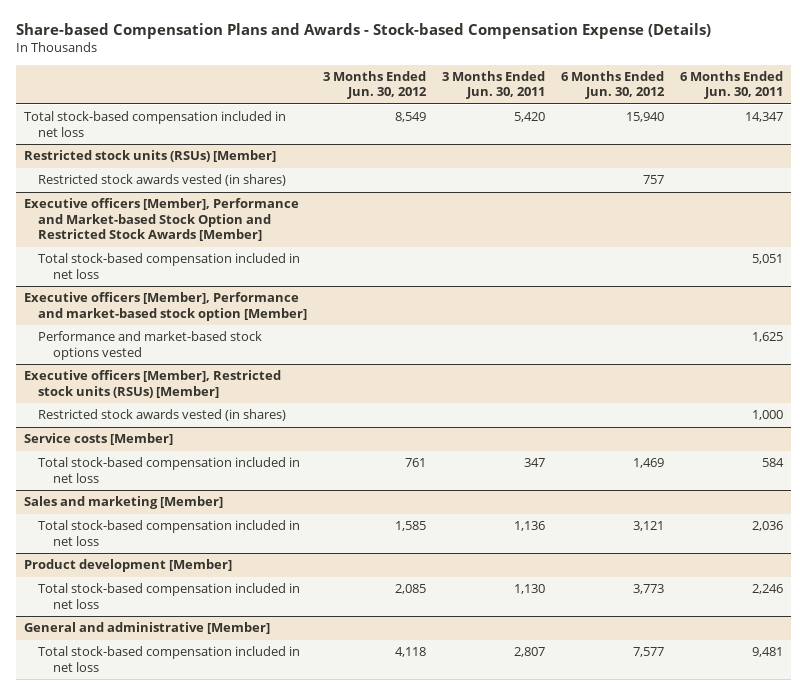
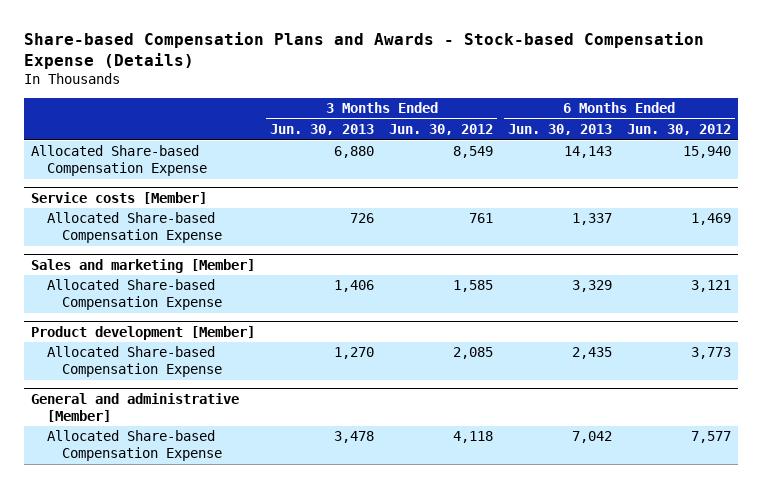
- | 3 Months Ended Jun. 30, 2012 | 3 Months Ended Jun. 30, 2011 | 6 Months Ended Jun. 30, 2012 | 6 Months Ended Jun. 30, 2011
+ | 3 Months Ended Jun. 30, 2013 | 3 Months Ended Jun. 30, 2012 | 6 Months Ended Jun. 30, 2013 | 6 Months Ended Jun. 30, 2012
- Total stock-based compensation included in net loss | 8,549 | 5,420 | 15,940 | 14,347
- Restricted stock units (RSUs) [Member]
- Restricted stock awards vested (in shares) | | | 757 |
- Executive officers [Member], Performance and Market-based Stock Option and Restricted Stock Awards [Member]
- Total stock-based compensation included in net loss | | | | 5,051
- Executive officers [Member], Performance and market-based stock option [Member]
- Performance and market-based stock options vested | | | | 1,625
- Executive officers [Member], Restricted stock units (RSUs) [Member]
- Restricted stock awards vested (in shares) | | | | 1,000
+ Allocated Share-based Compensation Expense | 6,880 | 8,549 | 14,143 | 15,940
@ Service costs [Member]
- Total stock-based compensation included in net loss | 761 | 347 | 1,469 | 584
+ Allocated Share-based Compensation Expense | 726 | 761 | 1,337 | 1,469
@ Sales and marketing [Member]
- Total stock-based compensation included in net loss | 1,585 | 1,136 | 3,121 | 2,036
+ Allocated Share-based Compensation Expense | 1,406 | 1,585 | 3,329 | 3,121
@ Product development [Member]
- Total stock-based compensation included in net loss | 2,085 | 1,130 | 3,773 | 2,246
+ Allocated Share-based Compensation Expense | 1,270 | 2,085 | 2,435 | 3,773
@ General and administrative [Member]
- Total stock-based compensation included in net loss | 4,118 | 2,807 | 7,577 | 9,481
+ Allocated Share-based Compensation Expense | 3,478 | 4,118 | 7,042 | 7,577

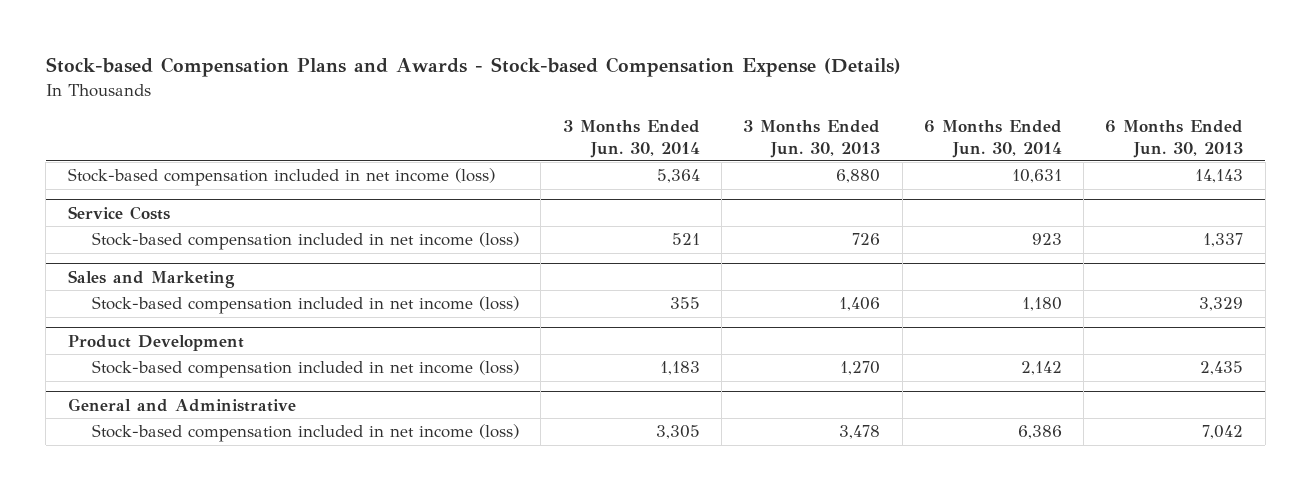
- Share-based Compensation Plans and Awards - Stock-based Compensation Expense (Details)
+ Stock-based Compensation Plans and Awards - Stock-based Compensation Expense (Details)
- | 3 Months Ended Jun. 30, 2013 | 3 Months Ended Jun. 30, 2012 | 6 Months Ended Jun. 30, 2013 | 6 Months Ended Jun. 30, 2012
+ | 3 Months Ended Jun. 30, 2014 | 3 Months Ended Jun. 30, 2013 | 6 Months Ended Jun. 30, 2014 | 6 Months Ended Jun. 30, 2013
- Allocated Share-based Compensation Expense | 6,880 | 8,549 | 14,143 | 15,940
- Service costs [Member]
- Allocated Share-based Compensation Expense | 726 | 761 | 1,337 | 1,469
- Sales and marketing [Member]
- Allocated Share-based Compensation Expense | 1,406 | 1,585 | 3,329 | 3,121
- Product development [Member]
- Allocated Share-based Compensation Expense | 1,270 | 2,085 | 2,435 | 3,773
- General and administrative [Member]
- Allocated Share-based Compensation Expense | 3,478 | 4,118 | 7,042 | 7,577
+ Stock-based compensation included in net income (loss) | 5,364 | 6,880 | 10,631 | 14,143
+ Service Costs
+ Stock-based compensation included in net income (loss) | 521 | 726 | 923 | 1,337
+ Sales and Marketing
+ Stock-based compensation included in net income (loss) | 355 | 1,406 | 1,180 | 3,329
+ Product Development
+ Stock-based compensation included in net income (loss) | 1,183 | 1,270 | 2,142 | 2,435
+ General and Administrative
+ Stock-based compensation included in net income (loss) | 3,305 | 3,478 | 6,386 | 7,042

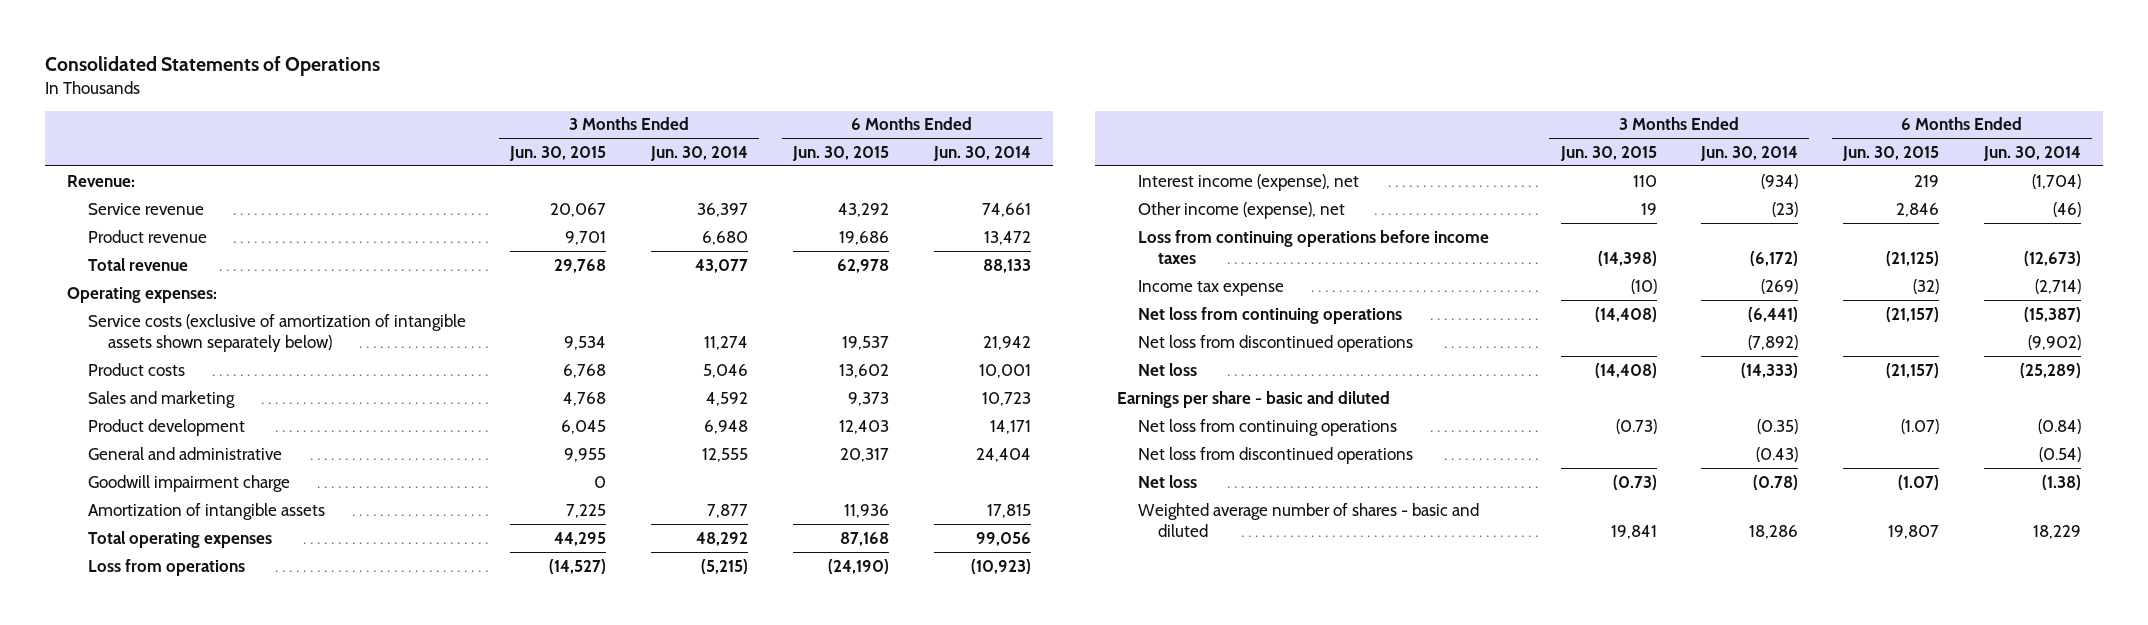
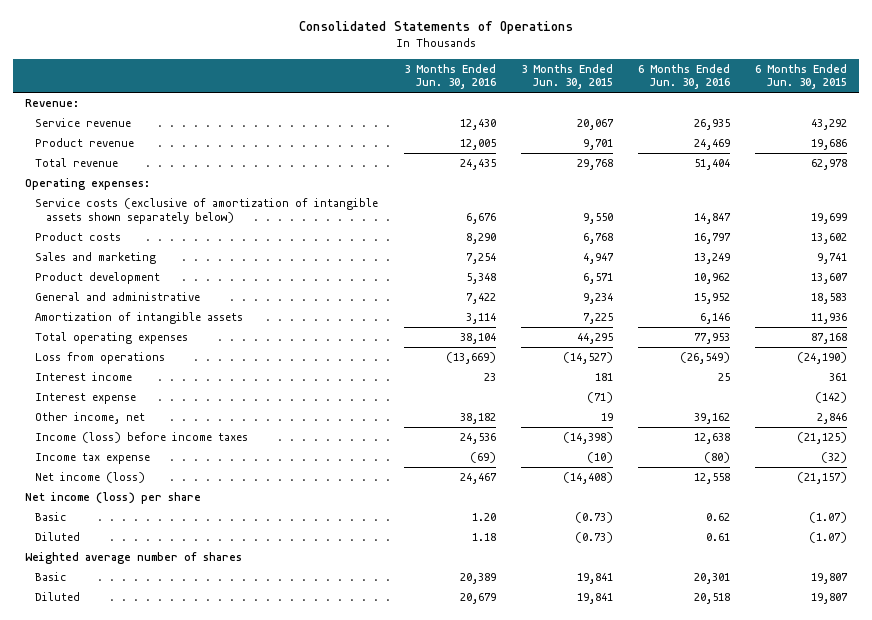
- | 3 Months Ended Jun. 30, 2015 | 3 Months Ended Jun. 30, 2014 | 6 Months Ended Jun. 30, 2015 | 6 Months Ended Jun. 30, 2014
+ | 3 Months Ended Jun. 30, 2016 | 3 Months Ended Jun. 30, 2015 | 6 Months Ended Jun. 30, 2016 | 6 Months Ended Jun. 30, 2015
- Service costs (exclusive of amortization of intangible assets shown separately below) | 9,534 | 11,274 | 19,537 | 21,942
+ Service costs (exclusive of amortization of intangible assets shown separately below) | 6,676 | 9,550 | 14,847 | 19,699
- Sales and marketing | 4,768 | 4,592 | 9,373 | 10,723
- Product development | 6,045 | 6,948 | 12,403 | 14,171
- General and administrative | 9,955 | 12,555 | 20,317 | 24,404
- Goodwill impairment charge | 0 | | |
+ Sales and marketing | 7,254 | 4,947 | 13,249 | 9,741
+ Product development | 5,348 | 6,571 | 10,962 | 13,607
+ General and administrative | 7,422 | 9,234 | 15,952 | 18,583
- Interest income (expense), net | 110 | (934) | 219 | (1,704)
- Other income (expense), net | 19 | (23) | 2,846 | (46)
- Loss from continuing operations before income taxes | (14,398) | (6,172) | (21,125) | (12,673)
+ Interest income | 23 | 181 | 25 | 361
+ Interest expense | | (71) | | (142)
+ Other income, net | 38,182 | 19 | 39,162 | 2,846
+ Income (loss) before income taxes | 24,536 | (14,398) | 12,638 | (21,125)
- Net loss from continuing operations | (14,408) | (6,441) | (21,157) | (15,387)
- Net loss from discontinued operations | | (7,892) | | (9,902)
- Net loss | (14,408) | (14,333) | (21,157) | (25,289)
- Earnings per share - basic and diluted
- Net loss from continuing operations | (0.73) | (0.35) | (1.07) | (0.84)
- Net loss from discontinued operations | | (0.43) | | (0.54)
- Net loss | (0.73) | (0.78) | (1.07) | (1.38)
- Weighted average number of shares - basic and diluted | 19,841 | 18,286 | 19,807 | 18,229
+ Net income (loss) | 24,467 | (14,408) | 12,558 | (21,157)
+ Net income (loss) per share
+ Basic | 1.20 | (0.73) | 0.62 | (1.07)
+ Diluted | 1.18 | (0.73) | 0.61 | (1.07)
+ Weighted average number of shares
+ Basic | 20,389 | 19,841 | 20,301 | 19,807
+ Diluted | 20,679 | 19,841 | 20,518 | 19,807

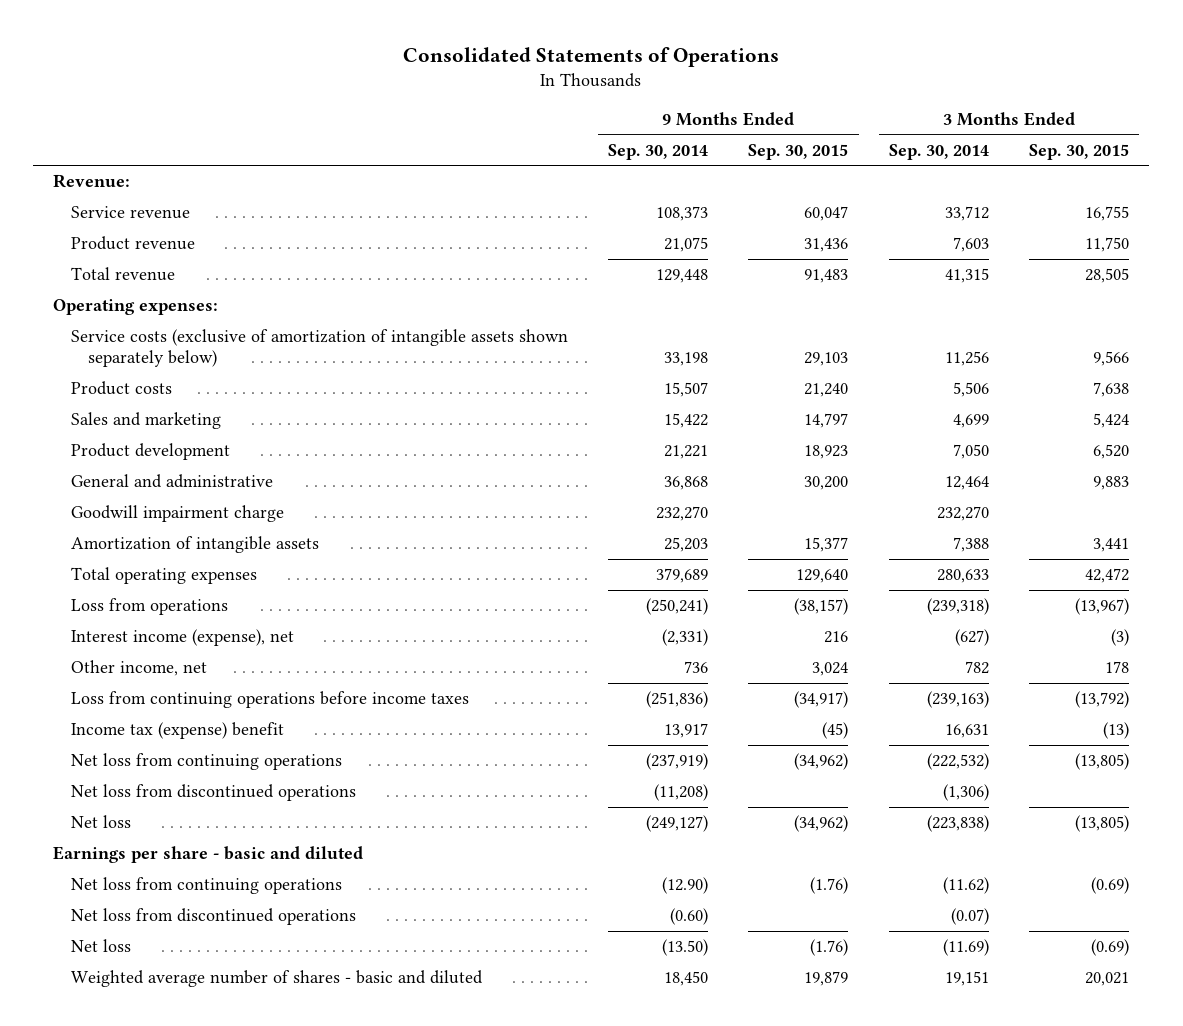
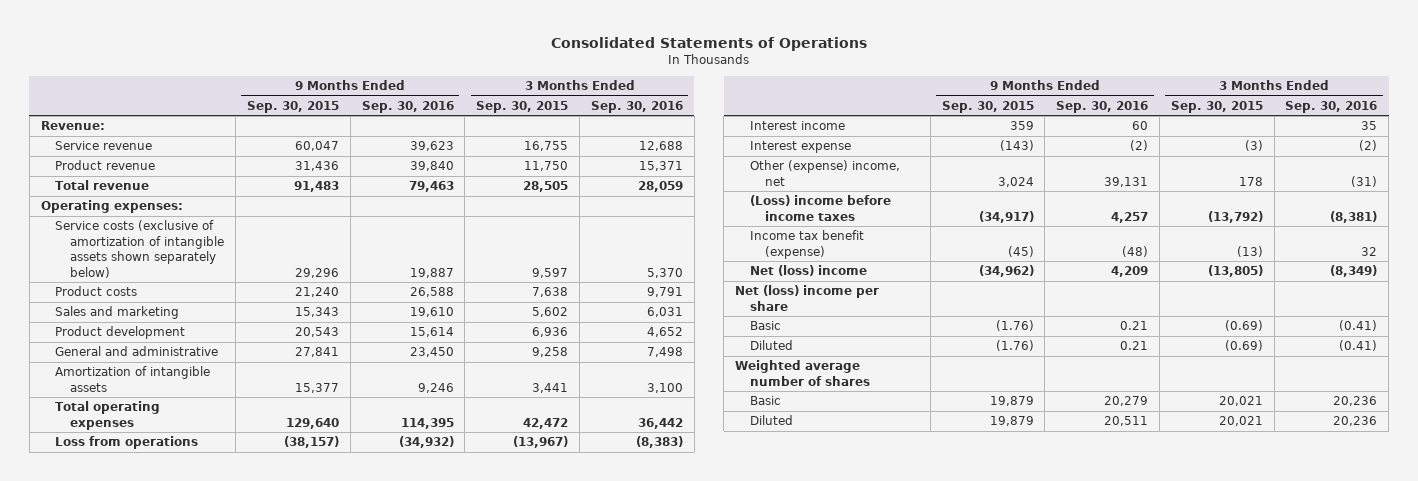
- | 9 Months Ended Sep. 30, 2014 | 9 Months Ended Sep. 30, 2015 | 3 Months Ended Sep. 30, 2014 | 3 Months Ended Sep. 30, 2015
+ | 9 Months Ended Sep. 30, 2015 | 9 Months Ended Sep. 30, 2016 | 3 Months Ended Sep. 30, 2015 | 3 Months Ended Sep. 30, 2016
- Service costs (exclusive of amortization of intangible assets shown separately below) | 33,198 | 29,103 | 11,256 | 9,566
+ Service costs (exclusive of amortization of intangible assets shown separately below) | 29,296 | 19,887 | 9,597 | 5,370
- Sales and marketing | 15,422 | 14,797 | 4,699 | 5,424
- Product development | 21,221 | 18,923 | 7,050 | 6,520
- General and administrative | 36,868 | 30,200 | 12,464 | 9,883
- Goodwill impairment charge | 232,270 | | 232,270 |
+ Sales and marketing | 15,343 | 19,610 | 5,602 | 6,031
+ Product development | 20,543 | 15,614 | 6,936 | 4,652
+ General and administrative | 27,841 | 23,450 | 9,258 | 7,498
- Interest income (expense), net | (2,331) | 216 | (627) | (3)
- Other income, net | 736 | 3,024 | 782 | 178
- Loss from continuing operations before income taxes | (251,836) | (34,917) | (239,163) | (13,792)
- Income tax (expense) benefit | 13,917 | (45) | 16,631 | (13)
- Net loss from continuing operations | (237,919) | (34,962) | (222,532) | (13,805)
- Net loss from discontinued operations | (11,208) | | (1,306) |
- Net loss | (249,127) | (34,962) | (223,838) | (13,805)
- Earnings per share - basic and diluted
- Net loss from continuing operations | (12.90) | (1.76) | (11.62) | (0.69)
- Net loss from discontinued operations | (0.60) | | (0.07) |
- Net loss | (13.50) | (1.76) | (11.69) | (0.69)
- Weighted average number of shares - basic and diluted | 18,450 | 19,879 | 19,151 | 20,021
+ Interest income | 359 | 60 | | 35
+ Interest expense | (143) | (2) | (3) | (2)
+ Other (expense) income, net | 3,024 | 39,131 | 178 | (31)
+ (Loss) income before income taxes | (34,917) | 4,257 | (13,792) | (8,381)
+ Income tax benefit (expense) | (45) | (48) | (13) | 32
+ Net (loss) income | (34,962) | 4,209 | (13,805) | (8,349)
+ Net (loss) income per share
+ Basic | (1.76) | 0.21 | (0.69) | (0.41)
+ Diluted | (1.76) | 0.21 | (0.69) | (0.41)
+ Weighted average number of shares
+ Basic | 19,879 | 20,279 | 20,021 | 20,236
+ Diluted | 19,879 | 20,511 | 20,021 | 20,236

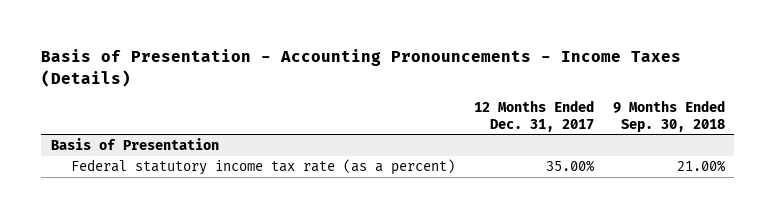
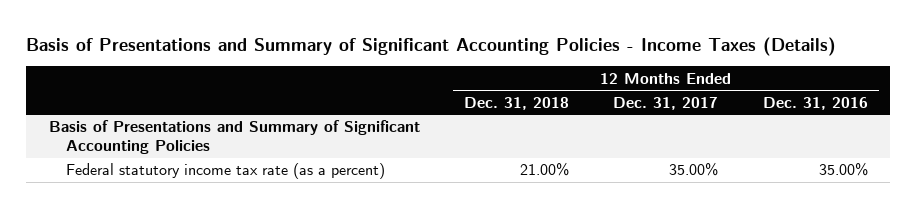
- Basis of Presentation - Accounting Pronouncements - Income Taxes (Details)
+ Basis of Presentations and Summary of Significant Accounting Policies - Income Taxes (Details)
- | 12 Months Ended Dec. 31, 2017 | 9 Months Ended Sep. 30, 2018
+ | 12 Months Ended Dec. 31, 2018 | 12 Months Ended Dec. 31, 2017 | 12 Months Ended Dec. 31, 2016
- Basis of Presentation
+ Basis of Presentations and Summary of Significant Accounting Policies

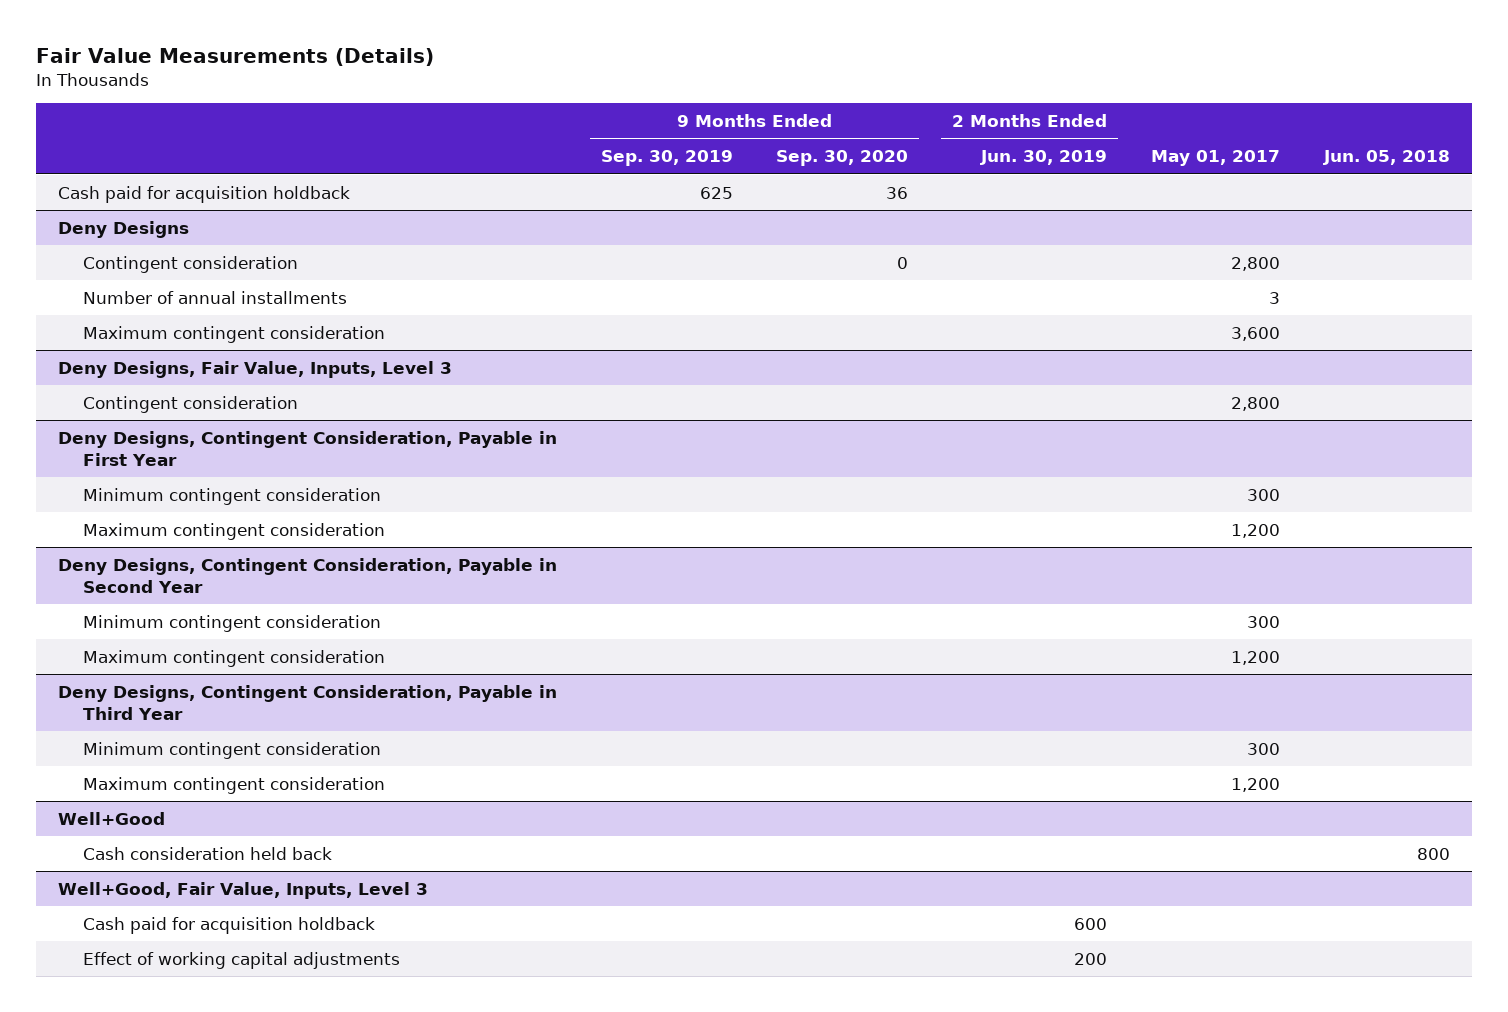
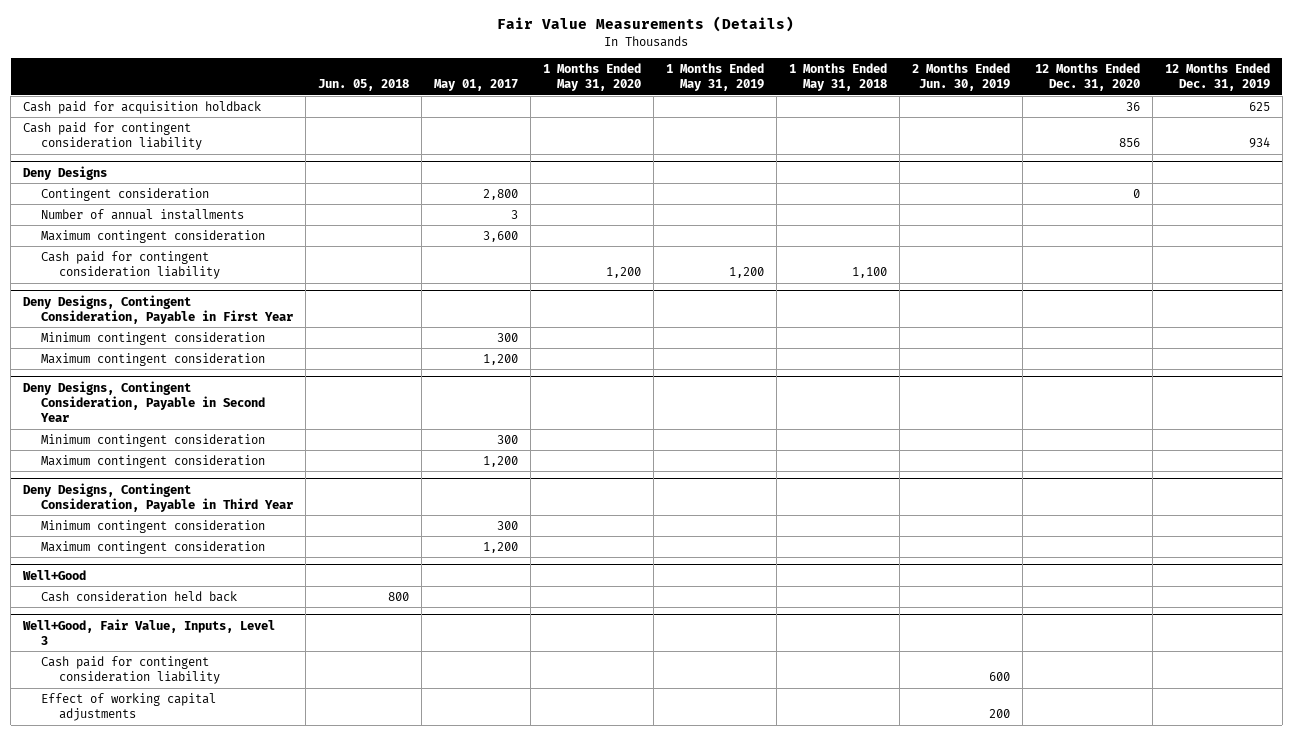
- | 9 Months Ended Sep. 30, 2019 | 9 Months Ended Sep. 30, 2020 | 2 Months Ended Jun. 30, 2019 | May 01, 2017 | Jun. 05, 2018
+ | Jun. 05, 2018 | May 01, 2017 | 1 Months Ended May 31, 2020 | 1 Months Ended May 31, 2019 | 1 Months Ended May 31, 2018 | 2 Months Ended Jun. 30, 2019 | 12 Months Ended Dec. 31, 2020 | 12 Months Ended Dec. 31, 2019
+ Cash paid for contingent consideration liability | | | | | | | 856 | 934
- Deny Designs, Fair Value, Inputs, Level 3
- Contingent consideration | | | | 2,800 |
@ Deny Designs
+ Cash paid for contingent consideration liability | | | 1,200 | 1,200 | 1,100 | | |
@ Well+Good, Fair Value, Inputs, Level 3
- Cash paid for acquisition holdback | | | 600 | |
+ Cash paid for contingent consideration liability | | | | | | 600 | |

